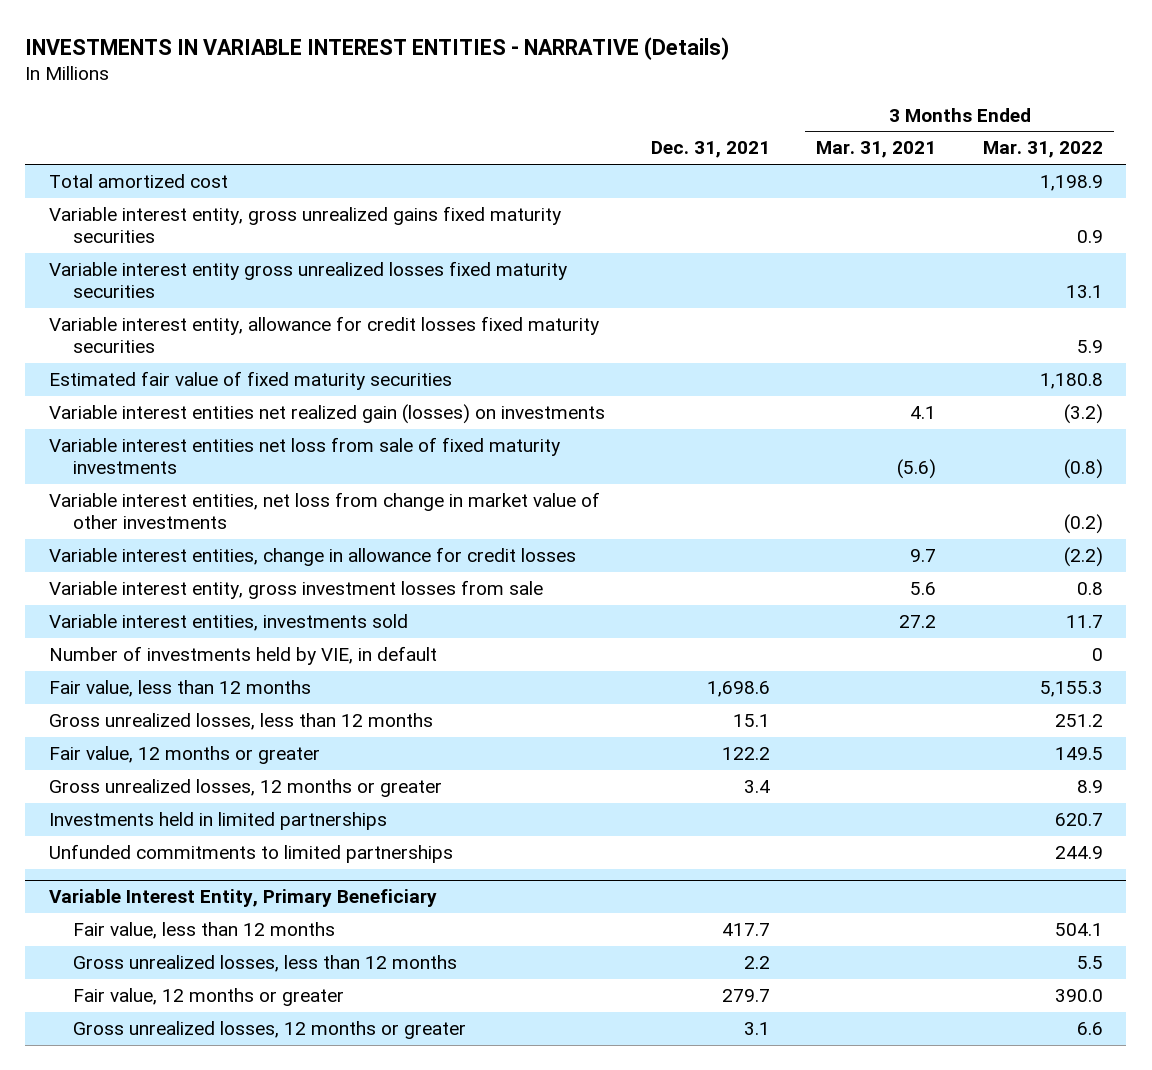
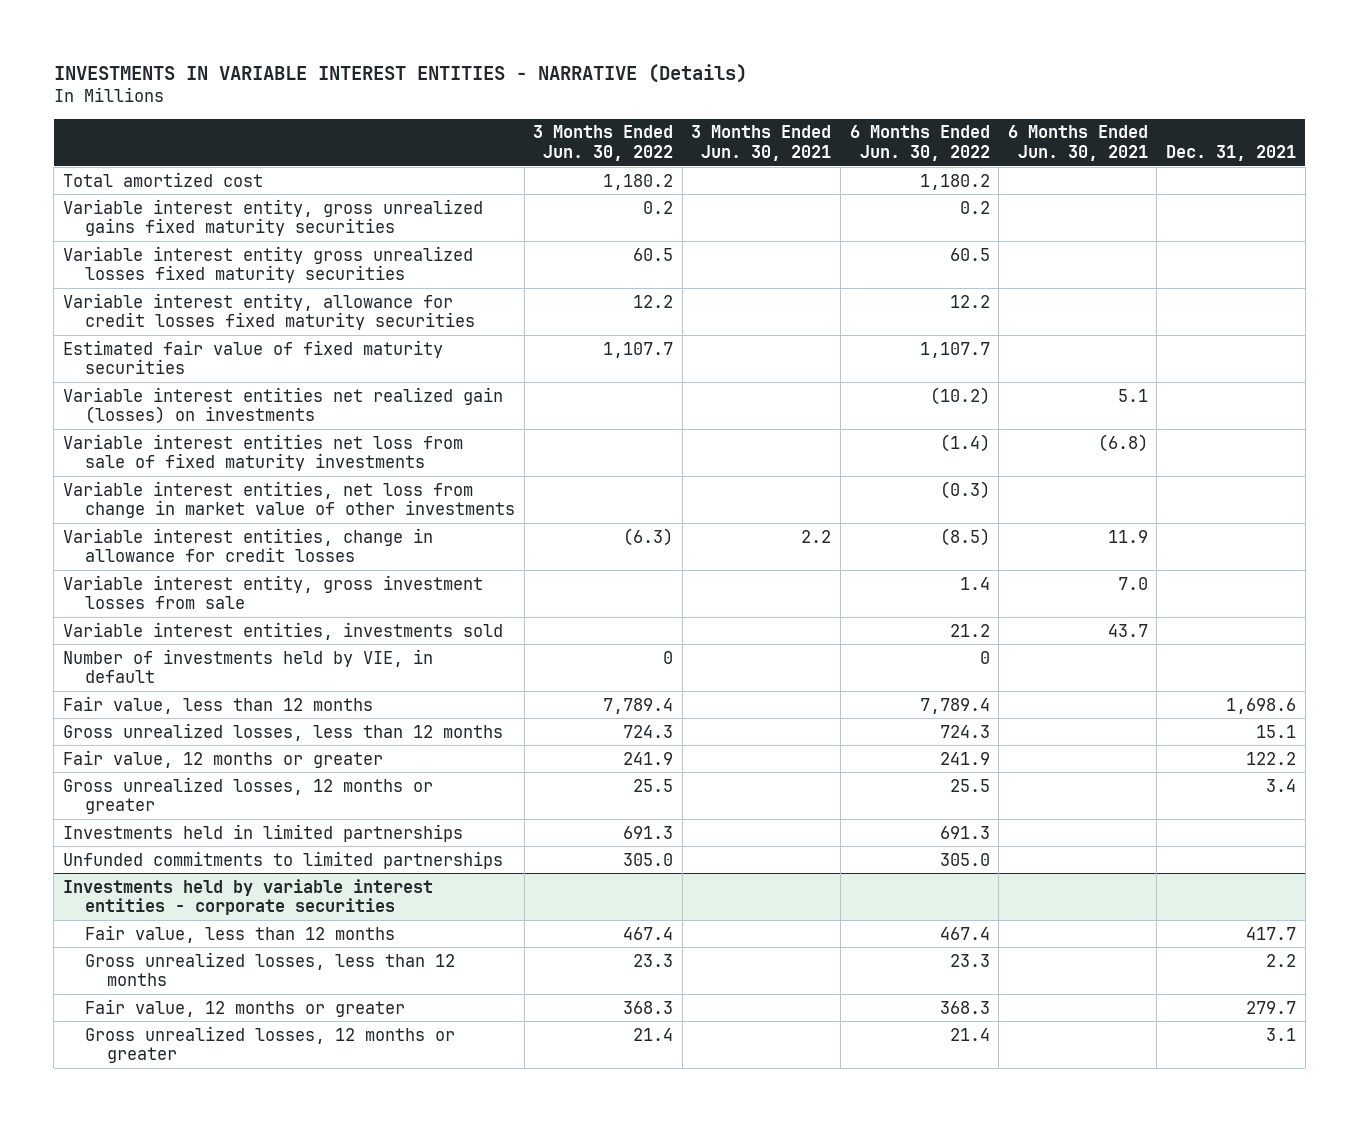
- | Dec. 31, 2021 | 3 Months Ended Mar. 31, 2021 | 3 Months Ended Mar. 31, 2022
+ | 3 Months Ended Jun. 30, 2022 | 3 Months Ended Jun. 30, 2021 | 6 Months Ended Jun. 30, 2022 | 6 Months Ended Jun. 30, 2021 | Dec. 31, 2021
- Variable Interest Entity, Primary Beneficiary
+ Investments held by variable interest entities - corporate securities

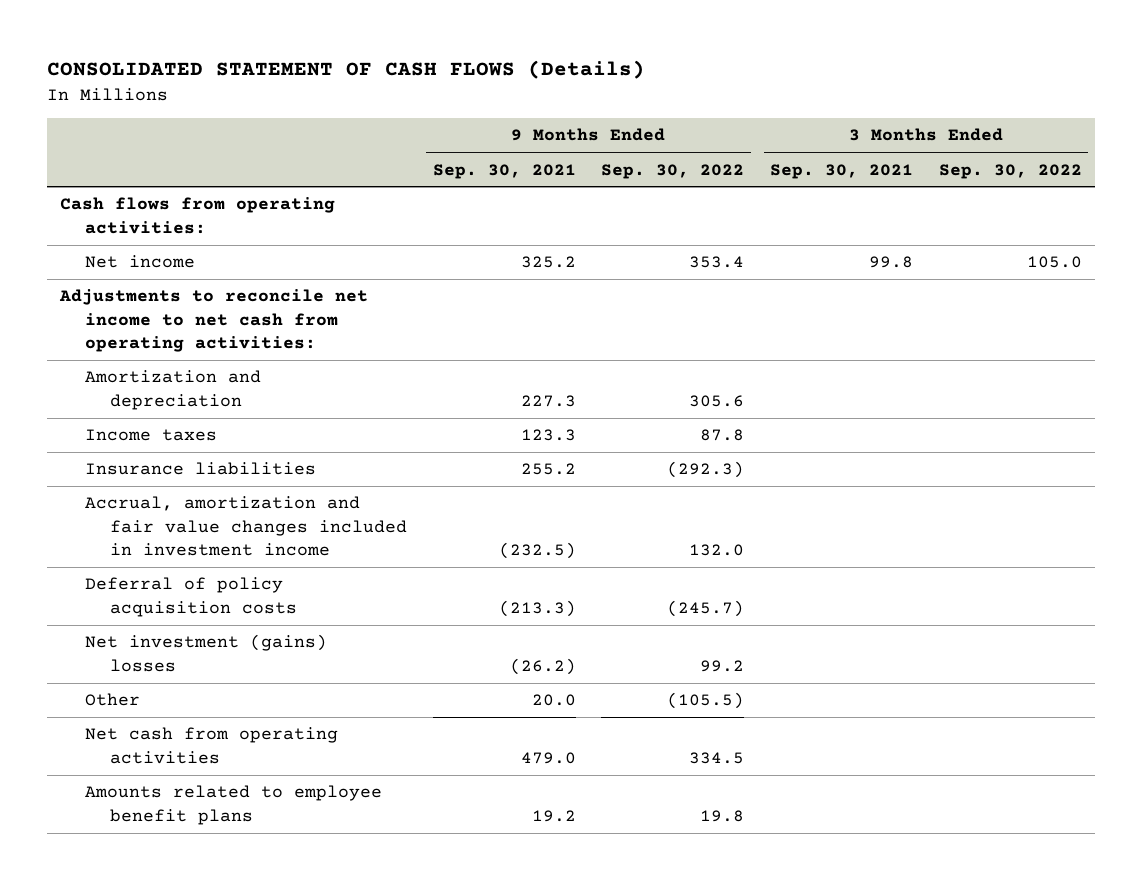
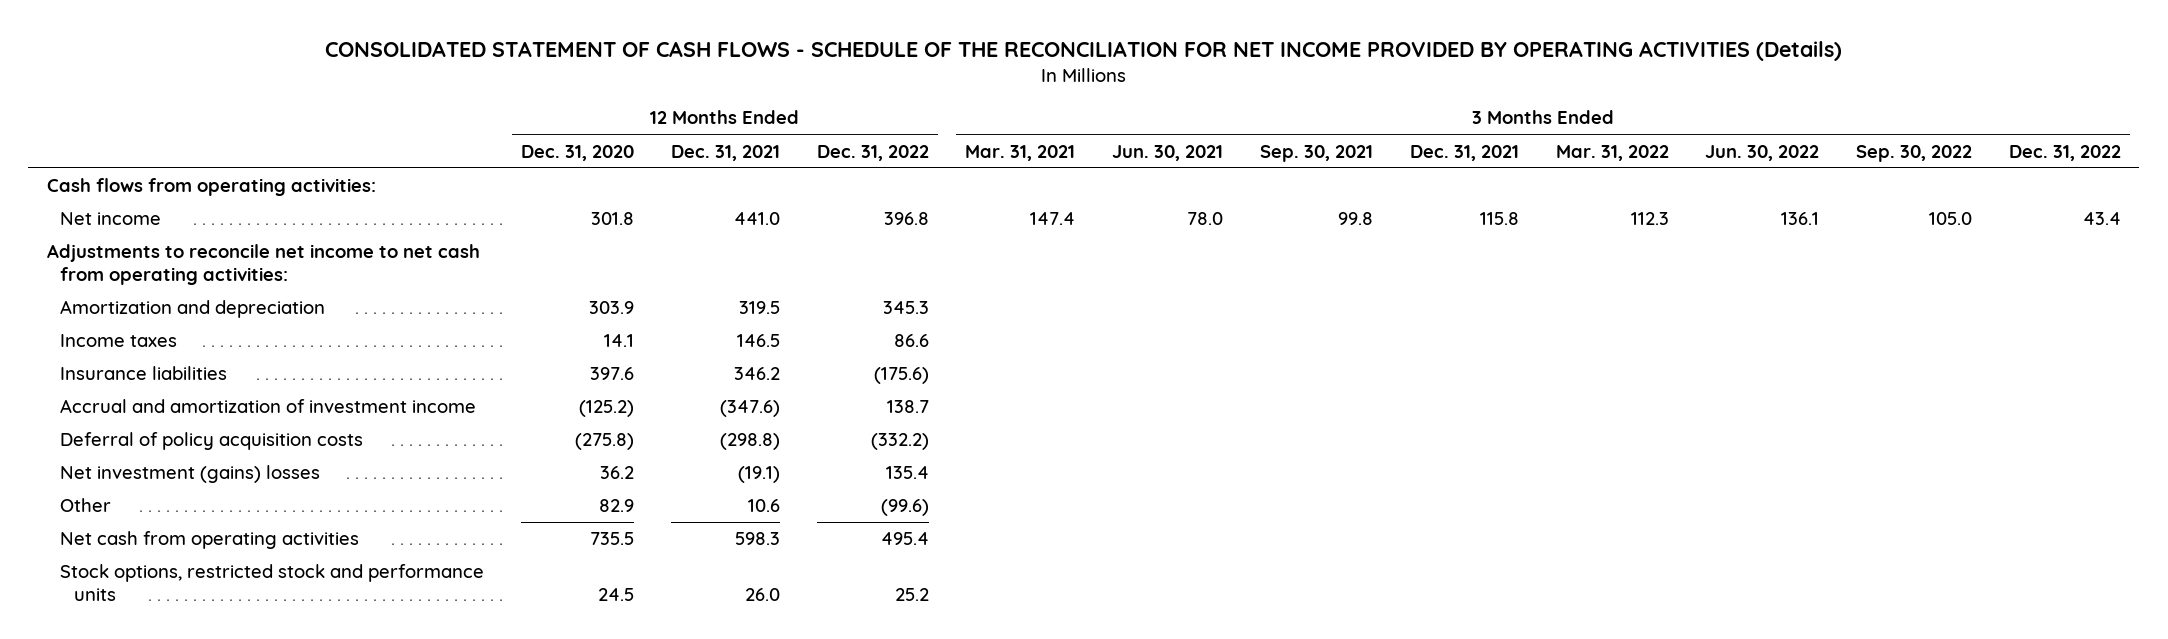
- CONSOLIDATED STATEMENT OF CASH FLOWS (Details)
+ CONSOLIDATED STATEMENT OF CASH FLOWS - SCHEDULE OF THE RECONCILIATION FOR NET INCOME PROVIDED BY OPERATING ACTIVITIES (Details)
- | 9 Months Ended Sep. 30, 2021 | 9 Months Ended Sep. 30, 2022 | 3 Months Ended Sep. 30, 2021 | 3 Months Ended Sep. 30, 2022
+ | 12 Months Ended Dec. 31, 2020 | 12 Months Ended Dec. 31, 2021 | 12 Months Ended Dec. 31, 2022 | 3 Months Ended Mar. 31, 2021 | 3 Months Ended Jun. 30, 2021 | 3 Months Ended Sep. 30, 2021 | 3 Months Ended Dec. 31, 2021 | 3 Months Ended Mar. 31, 2022 | 3 Months Ended Jun. 30, 2022 | 3 Months Ended Sep. 30, 2022 | 3 Months Ended Dec. 31, 2022
- Accrual, amortization and fair value changes included in investment income | (232.5) | 132.0 | |
+ Accrual and amortization of investment income | (125.2) | (347.6) | 138.7 | | | | | | | |
- Amounts related to employee benefit plans | 19.2 | 19.8 | |
+ Stock options, restricted stock and performance units | 24.5 | 26.0 | 25.2 | | | | | | | |

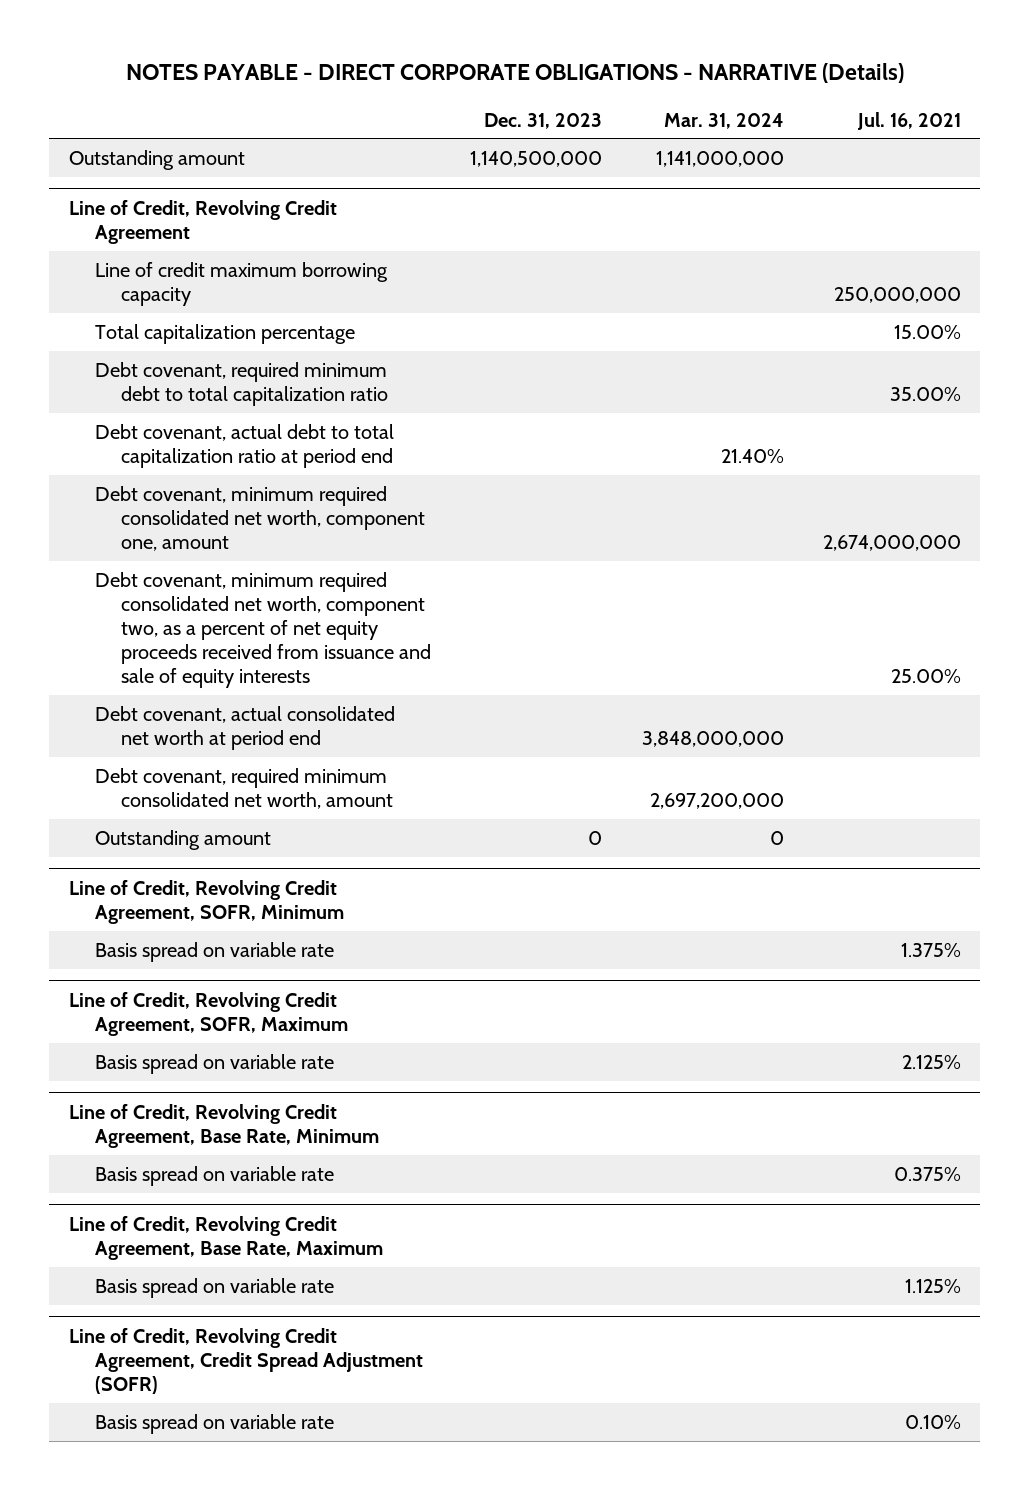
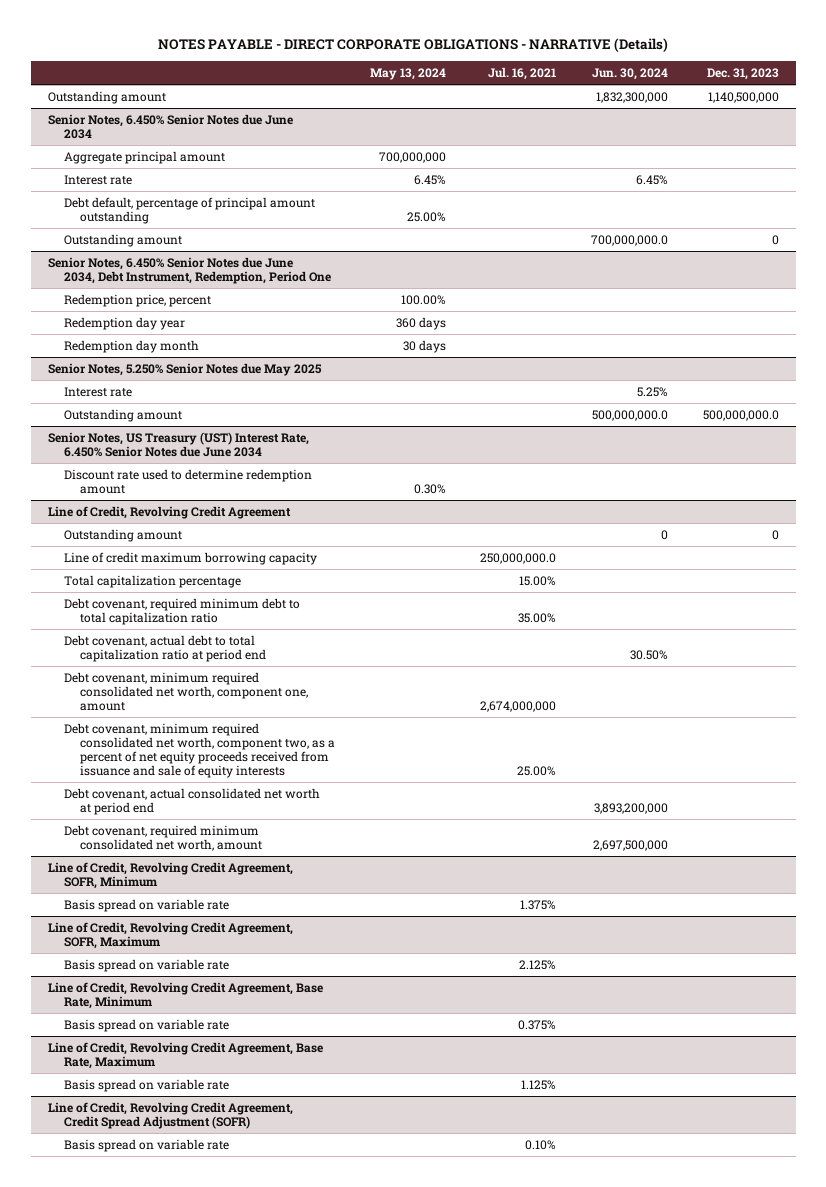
- | Dec. 31, 2023 | Mar. 31, 2024 | Jul. 16, 2021
+ | May 13, 2024 | Jul. 16, 2021 | Jun. 30, 2024 | Dec. 31, 2023
+ Senior Notes, 6.450% Senior Notes due June 2034
+ Aggregate principal amount | 700,000,000 | | |
+ Interest rate | 6.45% | | 6.45% |
+ Debt default, percentage of principal amount outstanding | 25.00% | | |
+ Outstanding amount | | | 700,000,000.0 | 0
+ Senior Notes, 6.450% Senior Notes due June 2034, Debt Instrument, Redemption, Period One
+ Redemption price, percent | 100.00% | | |
+ Redemption day year | 360 days | | |
+ Redemption day month | 30 days | | |
+ Senior Notes, 5.250% Senior Notes due May 2025
+ Interest rate | | | 5.25% |
+ Outstanding amount | | | 500,000,000.0 | 500,000,000.0
+ Senior Notes, US Treasury (UST) Interest Rate, 6.450% Senior Notes due June 2034
+ Discount rate used to determine redemption amount | 0.30% | | |
@ Line of Credit, Revolving Credit Agreement
- Line of credit maximum borrowing capacity | | | 250,000,000
moved up: Outstanding amount | | | 0 | 0
+ Line of credit maximum borrowing capacity | | 250,000,000.0 | |

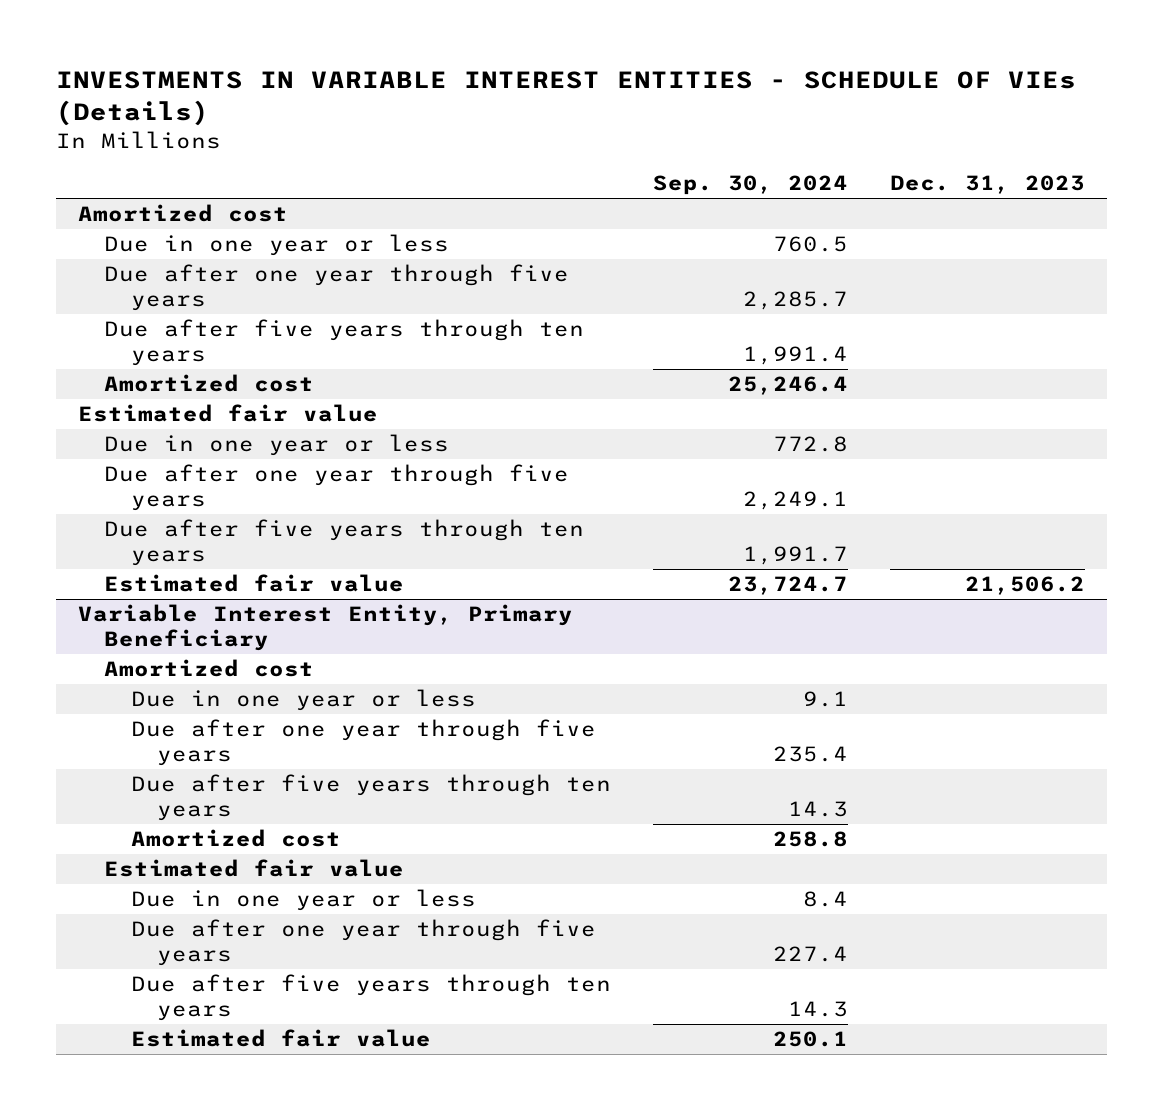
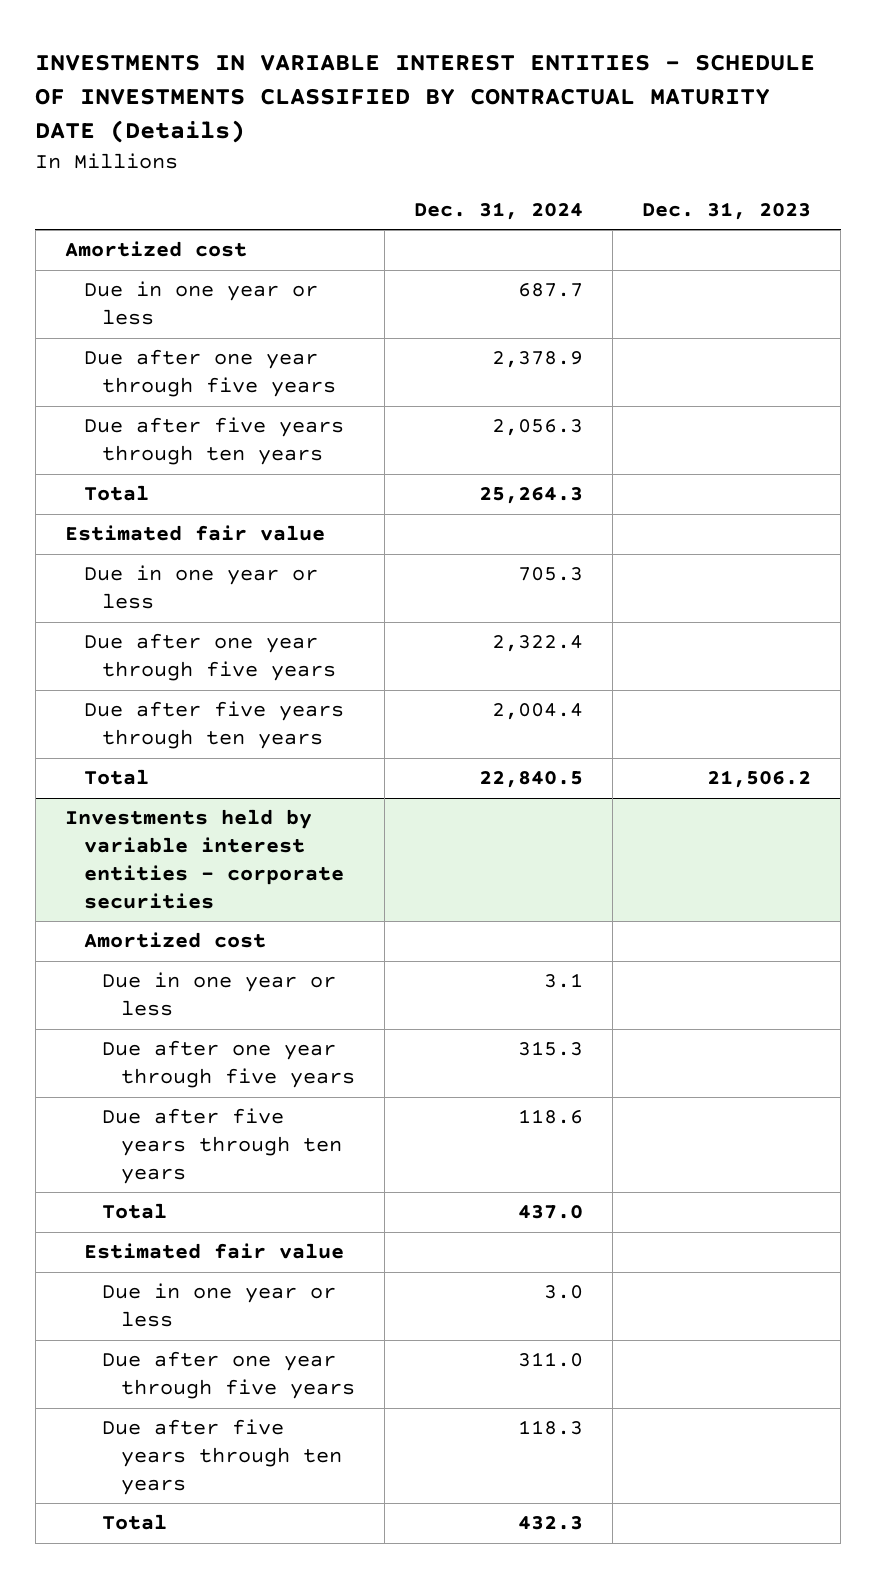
- INVESTMENTS IN VARIABLE INTEREST ENTITIES - SCHEDULE OF VIEs (Details)
+ INVESTMENTS IN VARIABLE INTEREST ENTITIES - SCHEDULE OF INVESTMENTS CLASSIFIED BY CONTRACTUAL MATURITY DATE (Details)
- | Sep. 30, 2024 | Dec. 31, 2023
+ | Dec. 31, 2024 | Dec. 31, 2023
- Amortized cost | 25,246.4 |
+ Total | 25,264.3 |
- Estimated fair value | 23,724.7 | 21,506.2
- Variable Interest Entity, Primary Beneficiary
+ Total | 22,840.5 | 21,506.2
+ Investments held by variable interest entities - corporate securities
- Amortized cost | 258.8 |
+ Total | 437.0 |
- Estimated fair value | 250.1 |
+ Total | 432.3 |

